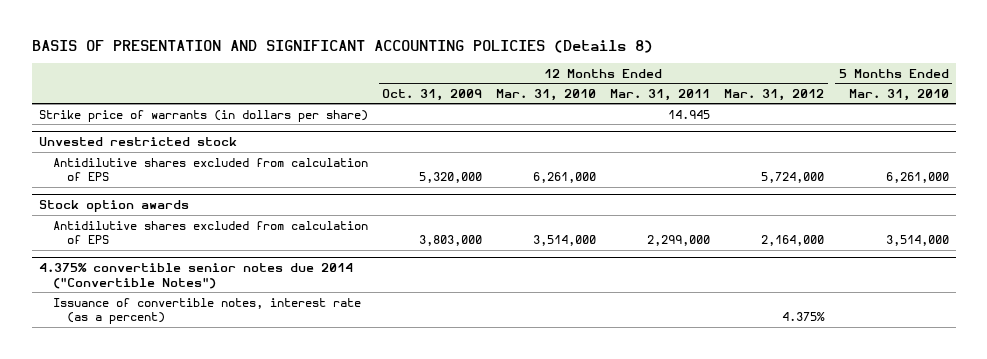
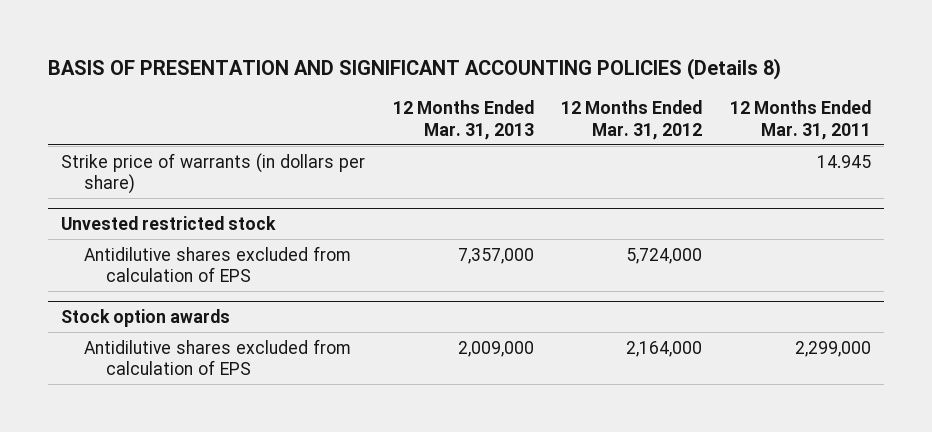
- | 12 Months Ended Oct. 31, 2009 | 12 Months Ended Mar. 31, 2010 | 12 Months Ended Mar. 31, 2011 | 12 Months Ended Mar. 31, 2012 | 5 Months Ended Mar. 31, 2010
+ | 12 Months Ended Mar. 31, 2013 | 12 Months Ended Mar. 31, 2012 | 12 Months Ended Mar. 31, 2011
- 4.375% convertible senior notes due 2014 ("Convertible Notes")
- Issuance of convertible notes, interest rate (as a percent) | | | | 4.375% |

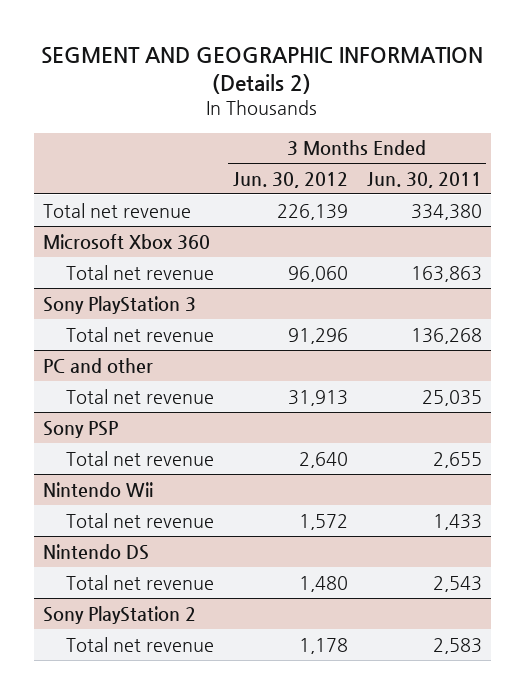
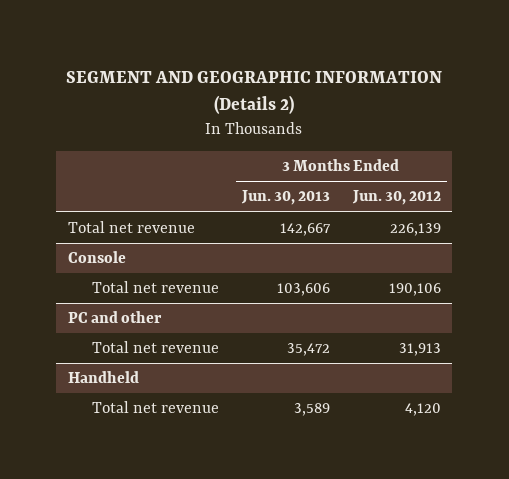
- | 3 Months Ended Jun. 30, 2012 | 3 Months Ended Jun. 30, 2011
+ | 3 Months Ended Jun. 30, 2013 | 3 Months Ended Jun. 30, 2012
- Microsoft Xbox 360
- Total net revenue | 96,060 | 163,863
- Sony PlayStation 3
- Total net revenue | 91,296 | 136,268
+ Console
+ Total net revenue | 103,606 | 190,106
- Sony PSP
- Total net revenue | 2,640 | 2,655
- Nintendo Wii
- Total net revenue | 1,572 | 1,433
- Nintendo DS
- Total net revenue | 1,480 | 2,543
- Sony PlayStation 2
- Total net revenue | 1,178 | 2,583
+ Handheld
+ Total net revenue | 3,589 | 4,120

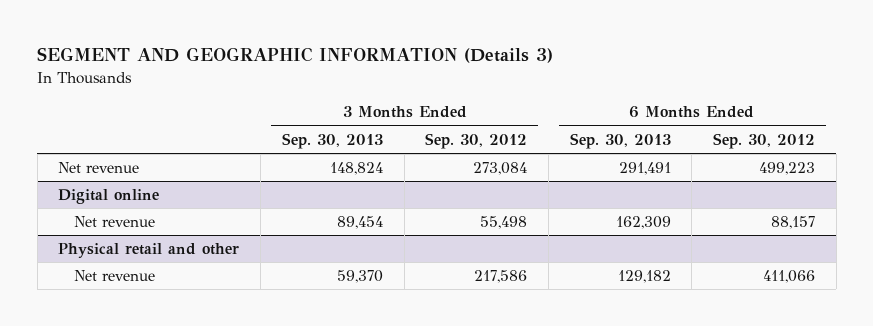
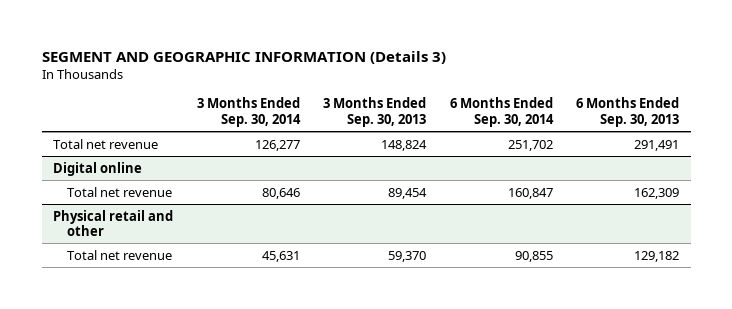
- | 3 Months Ended Sep. 30, 2013 | 3 Months Ended Sep. 30, 2012 | 6 Months Ended Sep. 30, 2013 | 6 Months Ended Sep. 30, 2012
+ | 3 Months Ended Sep. 30, 2014 | 3 Months Ended Sep. 30, 2013 | 6 Months Ended Sep. 30, 2014 | 6 Months Ended Sep. 30, 2013
- Net revenue | 148,824 | 273,084 | 291,491 | 499,223
+ Total net revenue | 126,277 | 148,824 | 251,702 | 291,491
@ Digital online
- Net revenue | 89,454 | 55,498 | 162,309 | 88,157
+ Total net revenue | 80,646 | 89,454 | 160,847 | 162,309
@ Physical retail and other
- Net revenue | 59,370 | 217,586 | 129,182 | 411,066
+ Total net revenue | 45,631 | 59,370 | 90,855 | 129,182

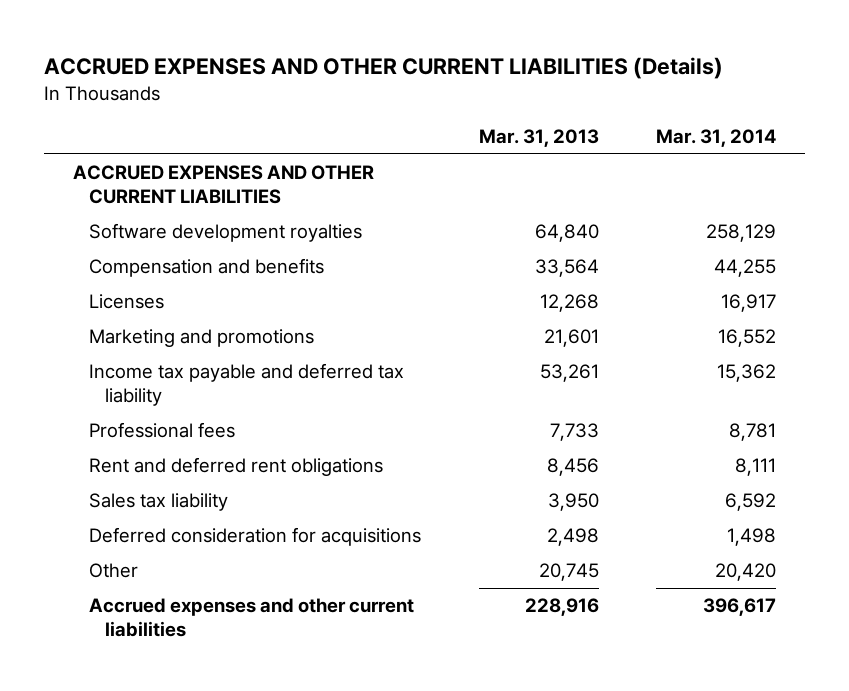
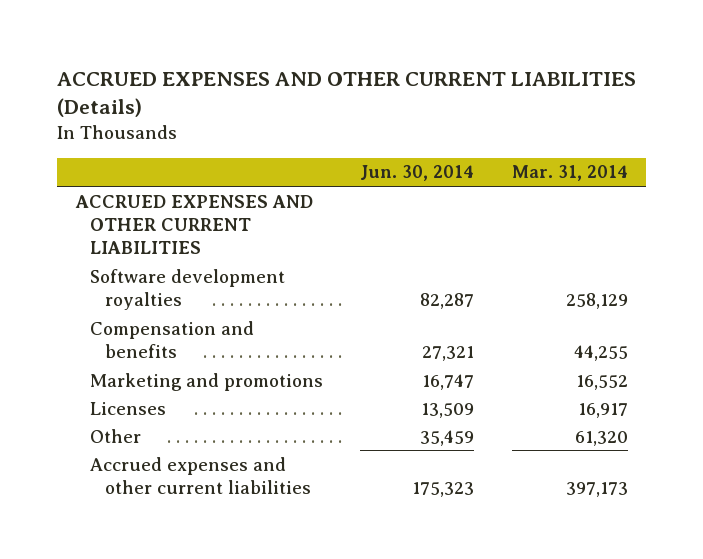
- | Mar. 31, 2013 | Mar. 31, 2014
+ | Jun. 30, 2014 | Mar. 31, 2014
- Income tax payable and deferred tax liability | 53,261 | 15,362
- Professional fees | 7,733 | 8,781
- Rent and deferred rent obligations | 8,456 | 8,111
- Sales tax liability | 3,950 | 6,592
- Deferred consideration for acquisitions | 2,498 | 1,498
- Other | 20,745 | 20,420
- Accrued expenses and other current liabilities | 228,916 | 396,617
moved down: Licenses | 13,509 | 16,917
+ Other | 35,459 | 61,320
+ Accrued expenses and other current liabilities | 175,323 | 397,173

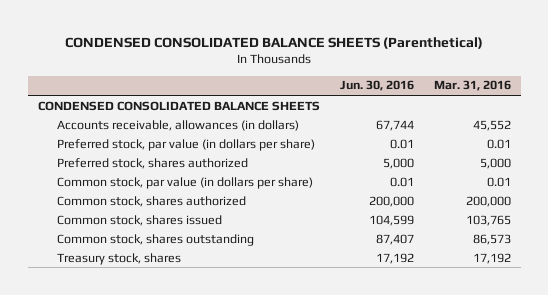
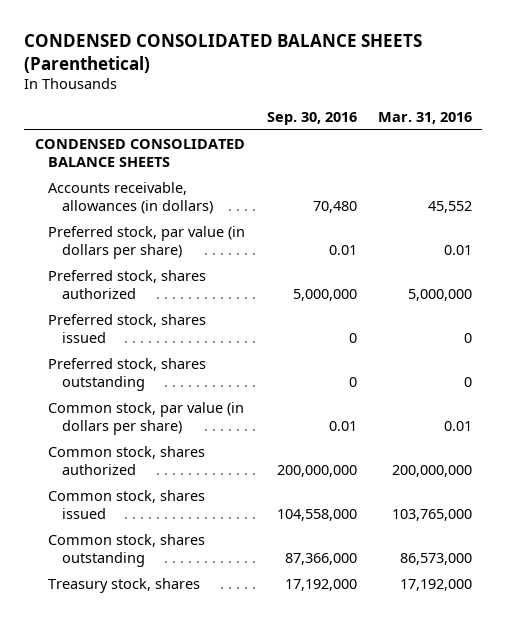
- | Jun. 30, 2016 | Mar. 31, 2016
+ | Sep. 30, 2016 | Mar. 31, 2016
- Preferred stock, shares authorized | 5,000 | 5,000
+ Preferred stock, shares authorized | 5,000,000 | 5,000,000
+ Preferred stock, shares issued | 0 | 0
+ Preferred stock, shares outstanding | 0 | 0
- Common stock, shares authorized | 200,000 | 200,000
- Common stock, shares issued | 104,599 | 103,765
- Common stock, shares outstanding | 87,407 | 86,573
- Treasury stock, shares | 17,192 | 17,192
+ Common stock, shares authorized | 200,000,000 | 200,000,000
+ Common stock, shares issued | 104,558,000 | 103,765,000
+ Common stock, shares outstanding | 87,366,000 | 86,573,000
+ Treasury stock, shares | 17,192,000 | 17,192,000

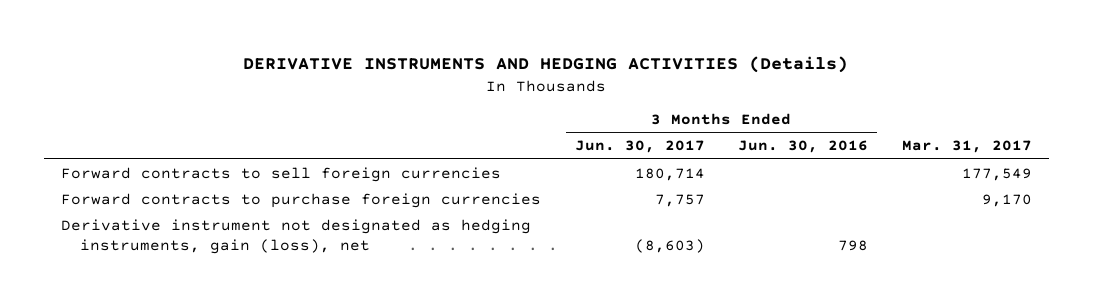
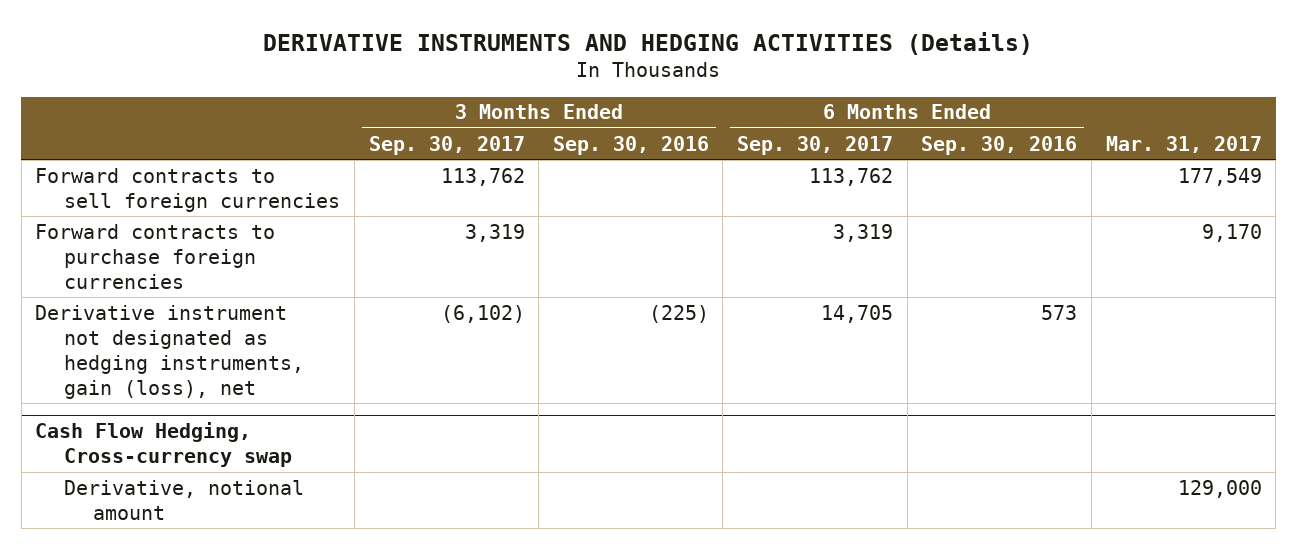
- | 3 Months Ended Jun. 30, 2017 | 3 Months Ended Jun. 30, 2016 | Mar. 31, 2017
+ | 3 Months Ended Sep. 30, 2017 | 3 Months Ended Sep. 30, 2016 | 6 Months Ended Sep. 30, 2017 | 6 Months Ended Sep. 30, 2016 | Mar. 31, 2017
+ Cash Flow Hedging, Cross-currency swap
+ Derivative, notional amount | | | | | 129,000

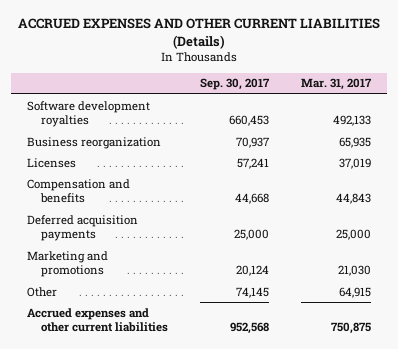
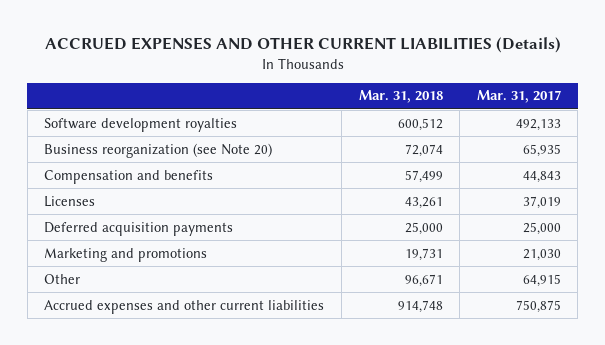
- | Sep. 30, 2017 | Mar. 31, 2017
+ | Mar. 31, 2018 | Mar. 31, 2017
- Business reorganization | 70,937 | 65,935
+ Business reorganization (see Note 20) | 72,074 | 65,935
moved down: Licenses | 43,261 | 37,019

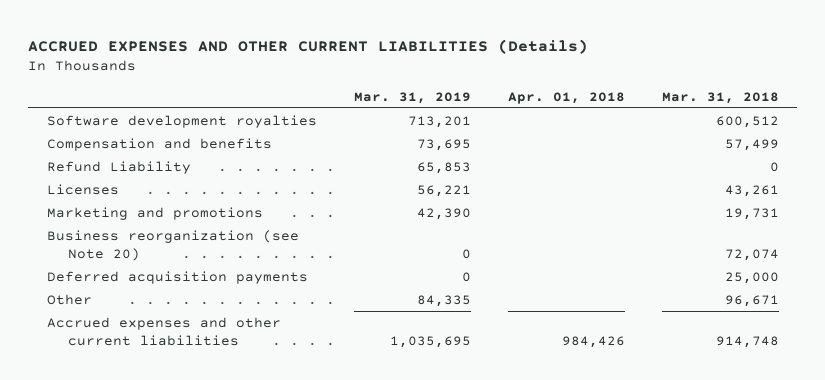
- | Mar. 31, 2018 | Mar. 31, 2017
+ | Mar. 31, 2019 | Apr. 01, 2018 | Mar. 31, 2018
+ Refund Liability | 65,853 | | 0
moved down: Business reorganization (see Note 20) | 0 | | 72,074
moved down: Deferred acquisition payments | 0 | | 25,000

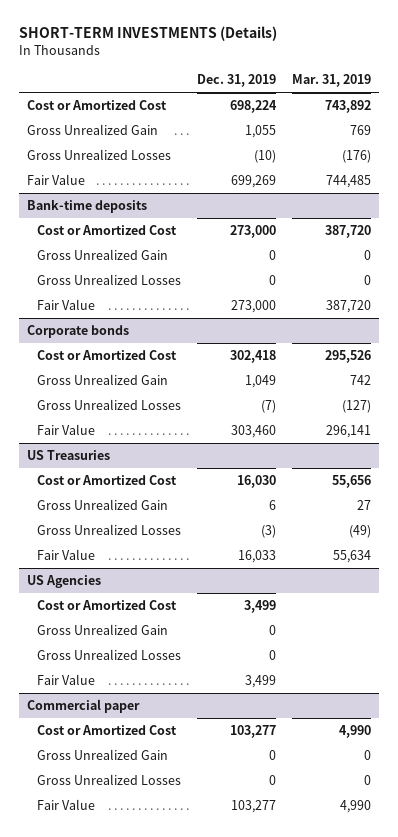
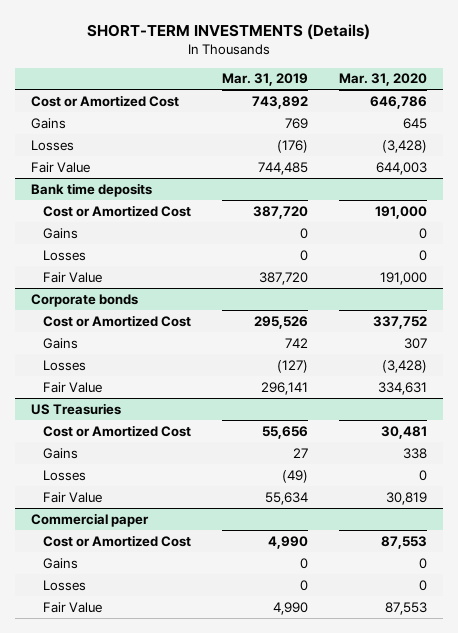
- | Dec. 31, 2019 | Mar. 31, 2019
+ | Mar. 31, 2019 | Mar. 31, 2020
- Gross Unrealized Gain | 1,055 | 769
- Gross Unrealized Losses | (10) | (176)
+ Gains | 769 | 645
+ Losses | (176) | (3,428)
- Bank-time deposits
+ Bank time deposits
- Gross Unrealized Gain | 0 | 0
- Gross Unrealized Losses | 0 | 0
+ Gains | 0 | 0
+ Losses | 0 | 0
@ Corporate bonds
- Gross Unrealized Gain | 1,049 | 742
- Gross Unrealized Losses | (7) | (127)
+ Gains | 742 | 307
+ Losses | (127) | (3,428)
@ US Treasuries
- Gross Unrealized Gain | 6 | 27
- Gross Unrealized Losses | (3) | (49)
+ Gains | 27 | 338
+ Losses | (49) | 0
- US Agencies
- Cost or Amortized Cost | 3,499 |
- Gross Unrealized Gain | 0 |
- Gross Unrealized Losses | 0 |
- Fair Value | 3,499 |
@ Commercial paper
- Gross Unrealized Gain | 0 | 0
- Gross Unrealized Losses | 0 | 0
+ Gains | 0 | 0
+ Losses | 0 | 0

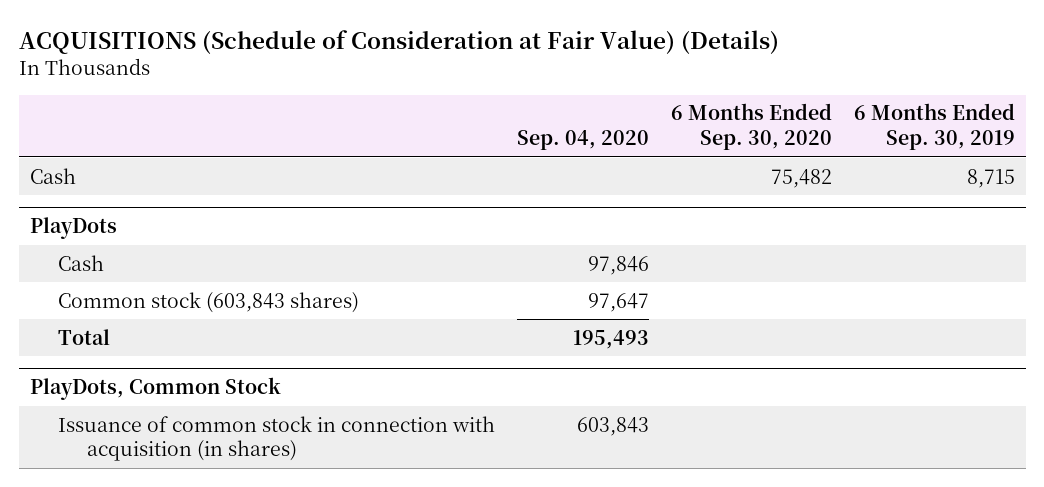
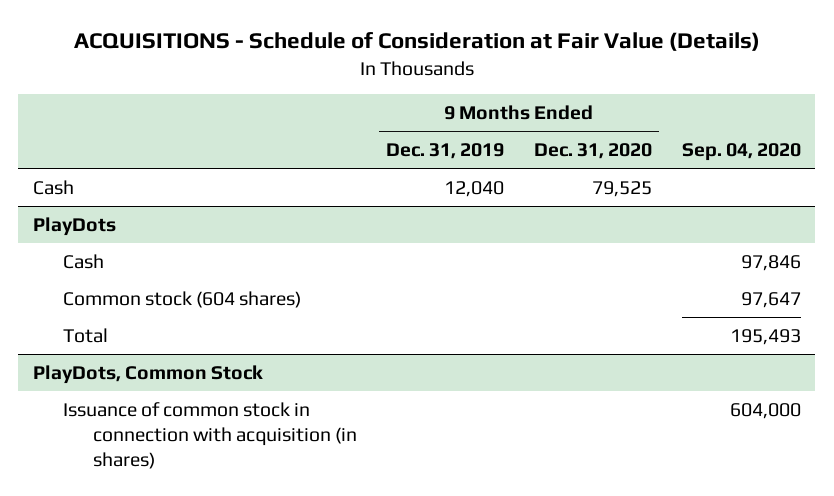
- ACQUISITIONS (Schedule of Consideration at Fair Value) (Details)
+ ACQUISITIONS - Schedule of Consideration at Fair Value (Details)
- | Sep. 04, 2020 | 6 Months Ended Sep. 30, 2020 | 6 Months Ended Sep. 30, 2019
+ | 9 Months Ended Dec. 31, 2019 | 9 Months Ended Dec. 31, 2020 | Sep. 04, 2020
@ PlayDots
- Common stock (603,843 shares) | 97,647 | |
+ Common stock (604 shares) | | | 97,647
@ PlayDots, Common Stock
- Issuance of common stock in connection with acquisition (in shares) | 603,843 | |
+ Issuance of common stock in connection with acquisition (in shares) | | | 604,000

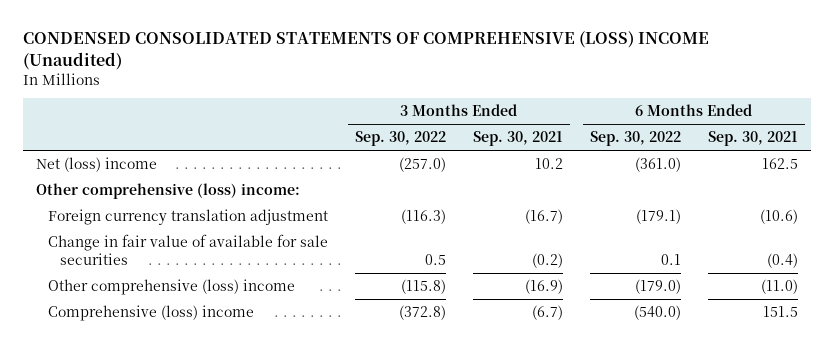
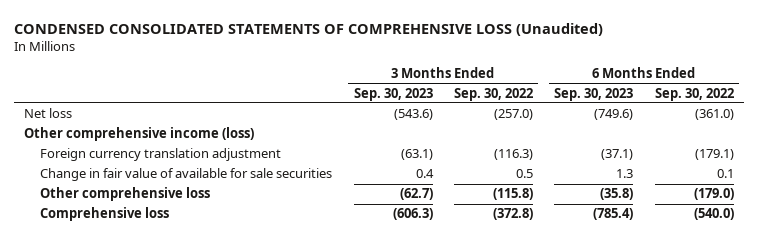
- CONDENSED CONSOLIDATED STATEMENTS OF COMPREHENSIVE (LOSS) INCOME (Unaudited)
+ CONDENSED CONSOLIDATED STATEMENTS OF COMPREHENSIVE LOSS (Unaudited)
- | 3 Months Ended Sep. 30, 2022 | 3 Months Ended Sep. 30, 2021 | 6 Months Ended Sep. 30, 2022 | 6 Months Ended Sep. 30, 2021
+ | 3 Months Ended Sep. 30, 2023 | 3 Months Ended Sep. 30, 2022 | 6 Months Ended Sep. 30, 2023 | 6 Months Ended Sep. 30, 2022
- Net (loss) income | (257.0) | 10.2 | (361.0) | 162.5
- Other comprehensive (loss) income:
+ Net loss | (543.6) | (257.0) | (749.6) | (361.0)
+ Other comprehensive income (loss)
- Other comprehensive (loss) income | (115.8) | (16.9) | (179.0) | (11.0)
- Comprehensive (loss) income | (372.8) | (6.7) | (540.0) | 151.5
+ Other comprehensive loss | (62.7) | (115.8) | (35.8) | (179.0)
+ Comprehensive loss | (606.3) | (372.8) | (785.4) | (540.0)

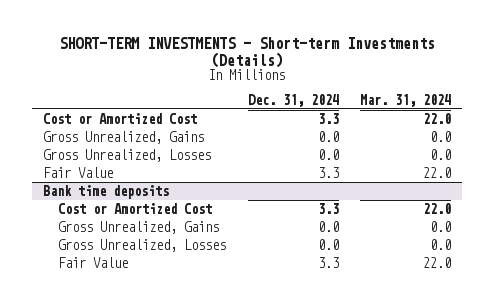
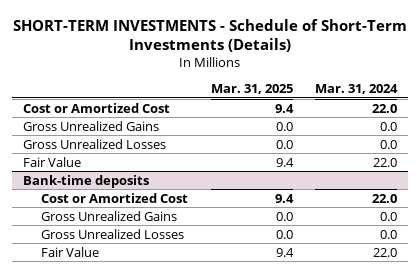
- SHORT-TERM INVESTMENTS - Short-term Investments (Details)
+ SHORT-TERM INVESTMENTS - Schedule of Short-Term Investments (Details)
- | Dec. 31, 2024 | Mar. 31, 2024
+ | Mar. 31, 2025 | Mar. 31, 2024
- Gross Unrealized, Gains | 0.0 | 0.0
- Gross Unrealized, Losses | 0.0 | 0.0
+ Gross Unrealized Gains | 0.0 | 0.0
+ Gross Unrealized Losses | 0.0 | 0.0
- Bank time deposits
+ Bank-time deposits
- Gross Unrealized, Gains | 0.0 | 0.0
- Gross Unrealized, Losses | 0.0 | 0.0
+ Gross Unrealized Gains | 0.0 | 0.0
+ Gross Unrealized Losses | 0.0 | 0.0

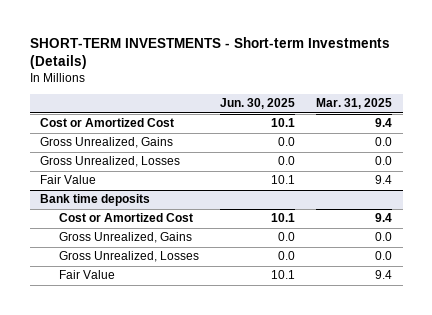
- SHORT-TERM INVESTMENTS - Schedule of Short-Term Investments (Details)
+ SHORT-TERM INVESTMENTS - Short-term Investments (Details)
- | Mar. 31, 2025 | Mar. 31, 2024
+ | Jun. 30, 2025 | Mar. 31, 2025
- Gross Unrealized Gains | 0.0 | 0.0
- Gross Unrealized Losses | 0.0 | 0.0
+ Gross Unrealized, Gains | 0.0 | 0.0
+ Gross Unrealized, Losses | 0.0 | 0.0
- Bank-time deposits
+ Bank time deposits
- Gross Unrealized Gains | 0.0 | 0.0
- Gross Unrealized Losses | 0.0 | 0.0
+ Gross Unrealized, Gains | 0.0 | 0.0
+ Gross Unrealized, Losses | 0.0 | 0.0

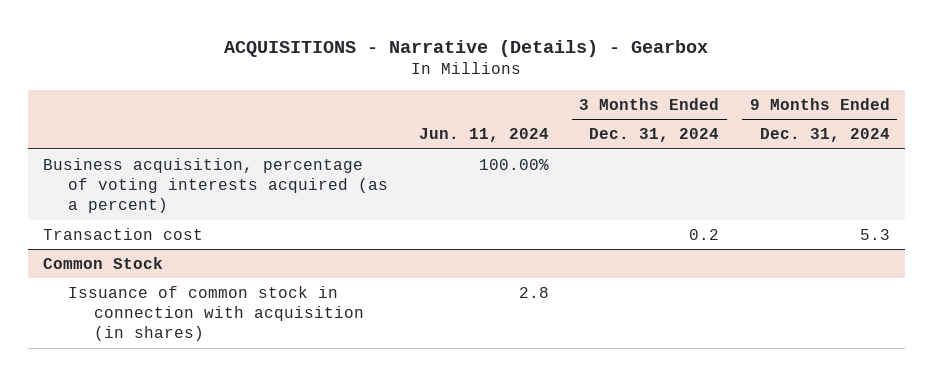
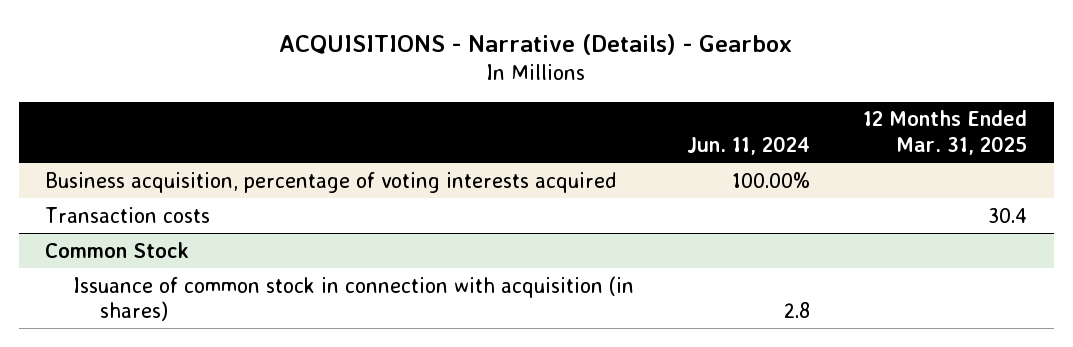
- | Jun. 11, 2024 | 3 Months Ended Dec. 31, 2024 | 9 Months Ended Dec. 31, 2024
+ | Jun. 11, 2024 | 12 Months Ended Mar. 31, 2025
- Business acquisition, percentage of voting interests acquired (as a percent) | 100.00% | |
- Transaction cost | | 0.2 | 5.3
+ Business acquisition, percentage of voting interests acquired | 100.00% |
+ Transaction costs | | 30.4

